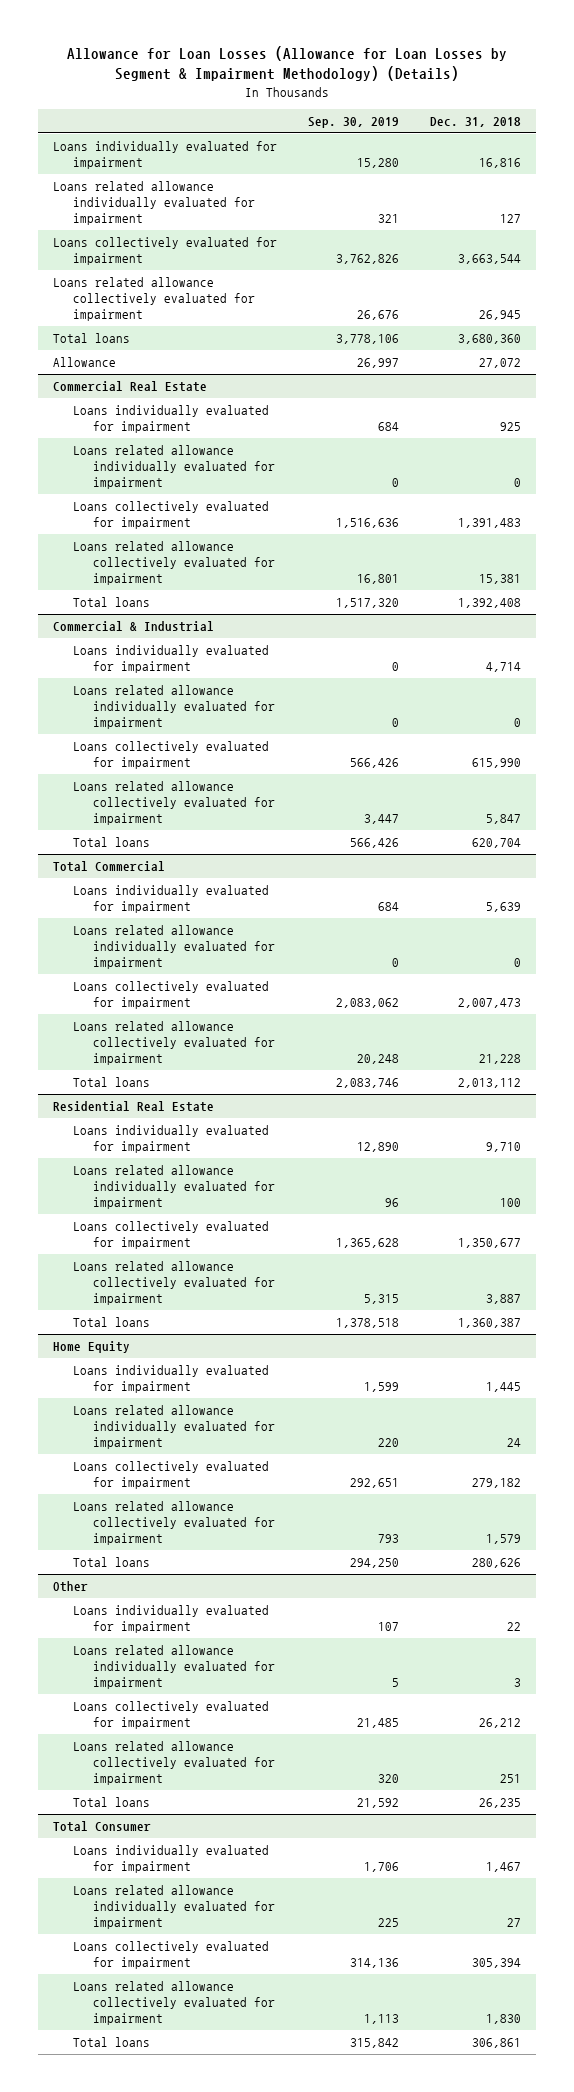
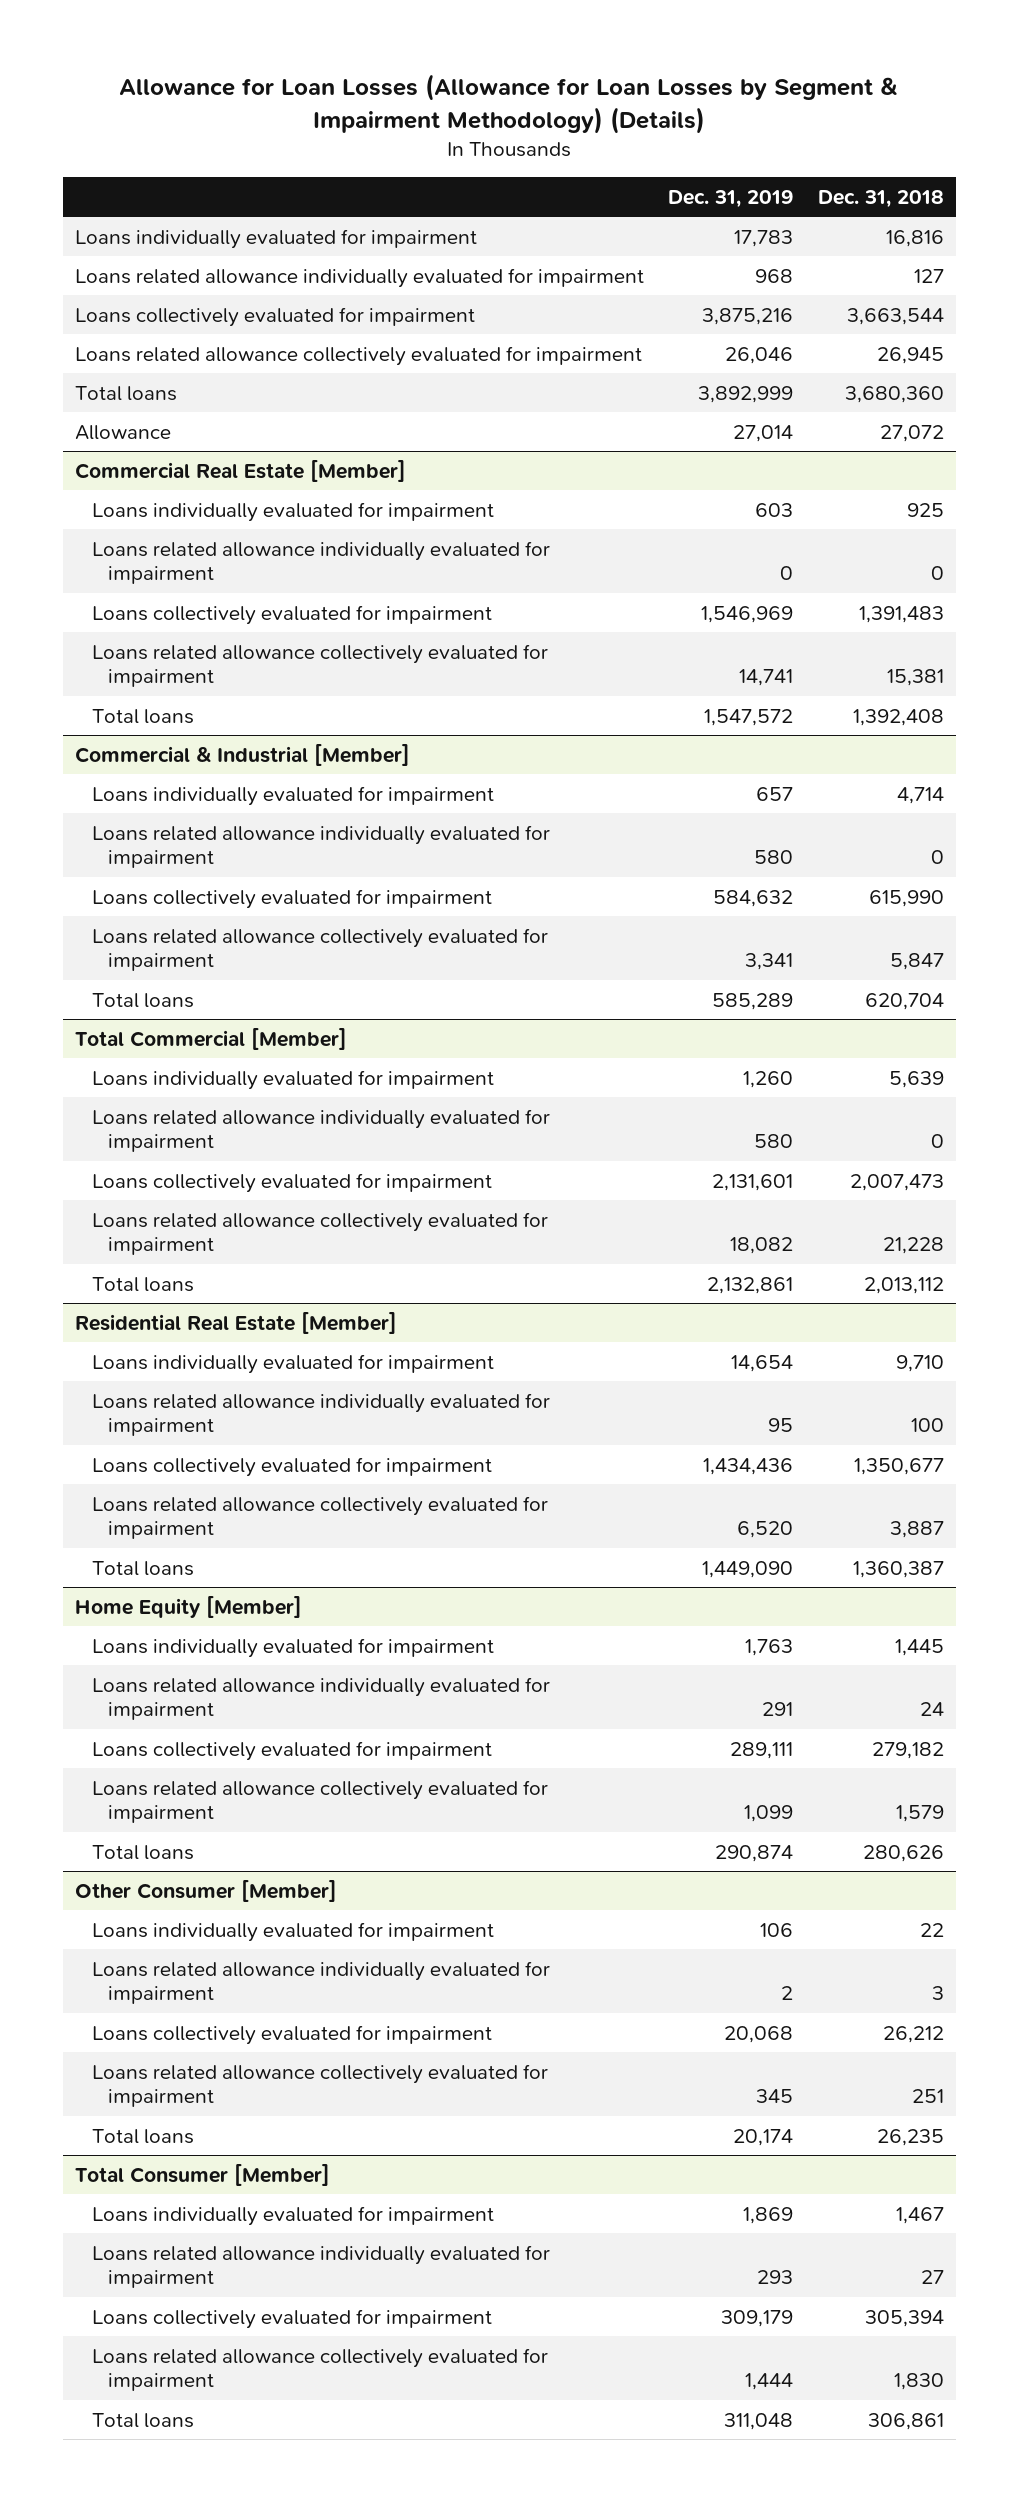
- | Sep. 30, 2019 | Dec. 31, 2018
+ | Dec. 31, 2019 | Dec. 31, 2018
- Commercial Real Estate
+ Commercial Real Estate [Member]
- Commercial & Industrial
+ Commercial & Industrial [Member]
- Total Commercial
+ Total Commercial [Member]
- Residential Real Estate
+ Residential Real Estate [Member]
- Home Equity
+ Home Equity [Member]
- Other
+ Other Consumer [Member]
- Total Consumer
+ Total Consumer [Member]

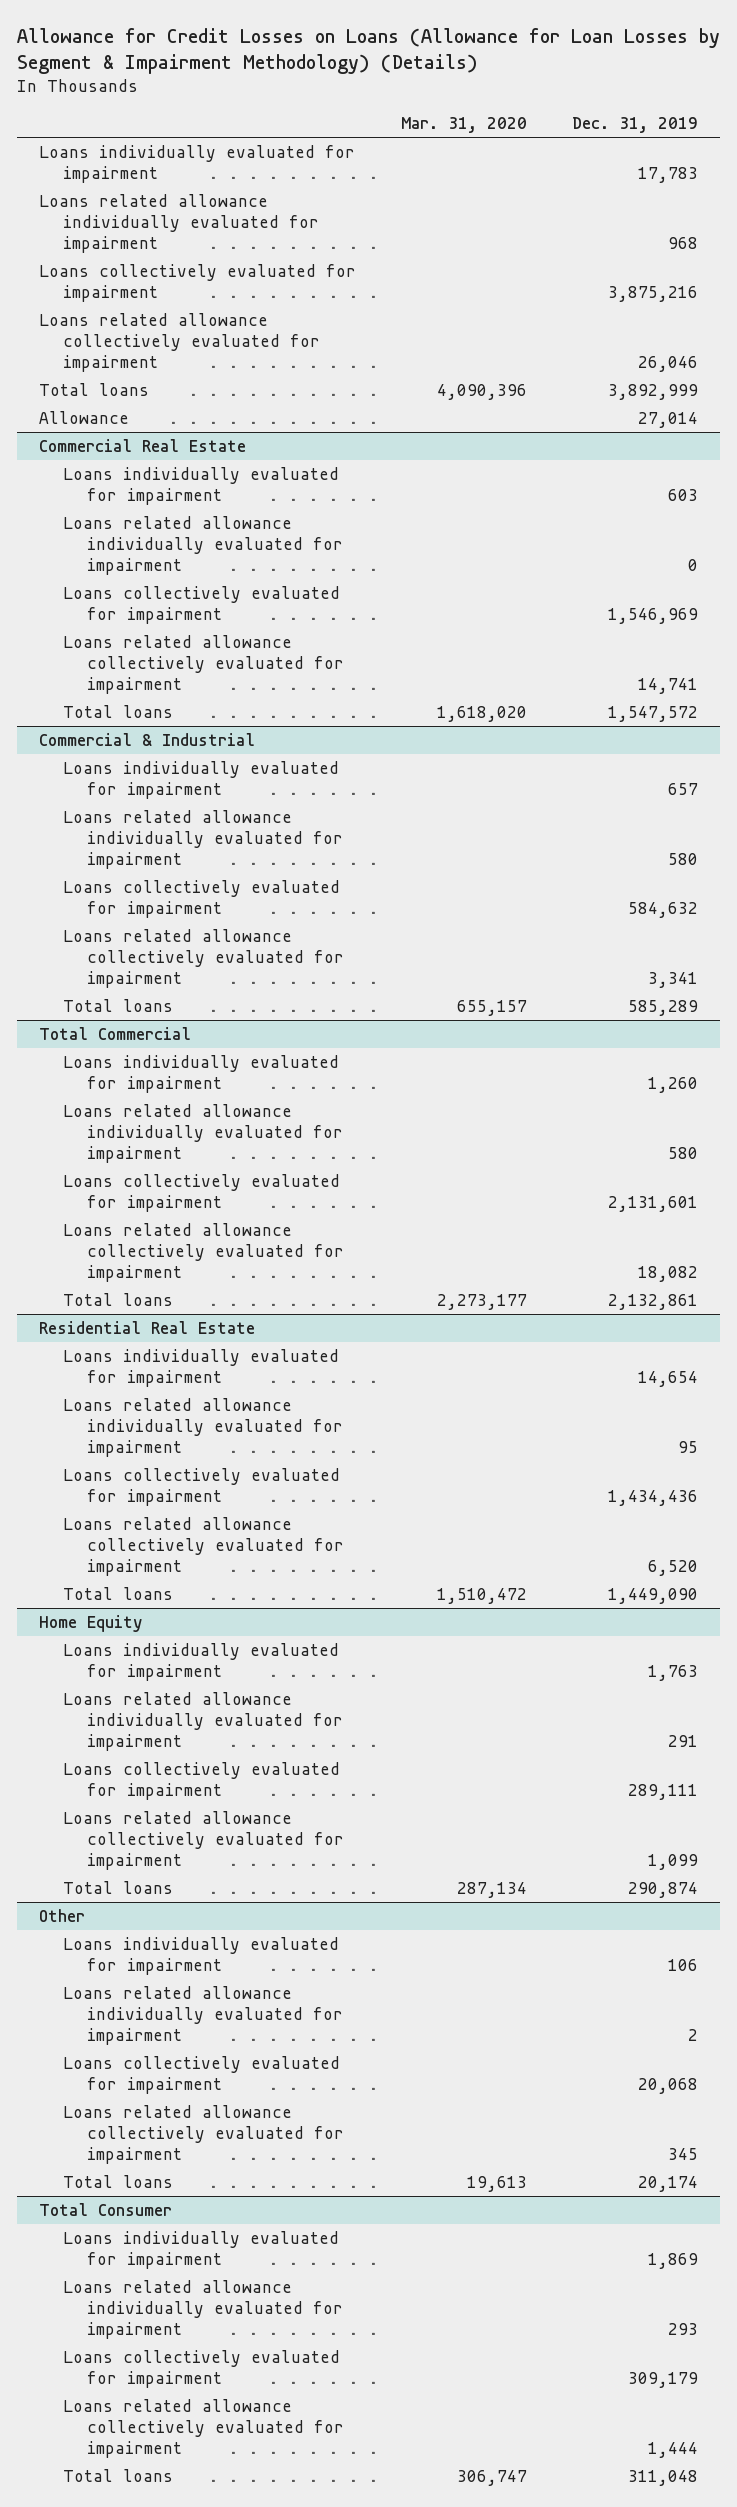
- Allowance for Loan Losses (Allowance for Loan Losses by Segment & Impairment Methodology) (Details)
+ Allowance for Credit Losses on Loans (Allowance for Loan Losses by Segment & Impairment Methodology) (Details)
- | Dec. 31, 2019 | Dec. 31, 2018
+ | Mar. 31, 2020 | Dec. 31, 2019
- Commercial Real Estate [Member]
+ Commercial Real Estate
- Commercial & Industrial [Member]
+ Commercial & Industrial
- Total Commercial [Member]
+ Total Commercial
- Residential Real Estate [Member]
+ Residential Real Estate
- Home Equity [Member]
+ Home Equity
- Other Consumer [Member]
+ Other
- Total Consumer [Member]
+ Total Consumer

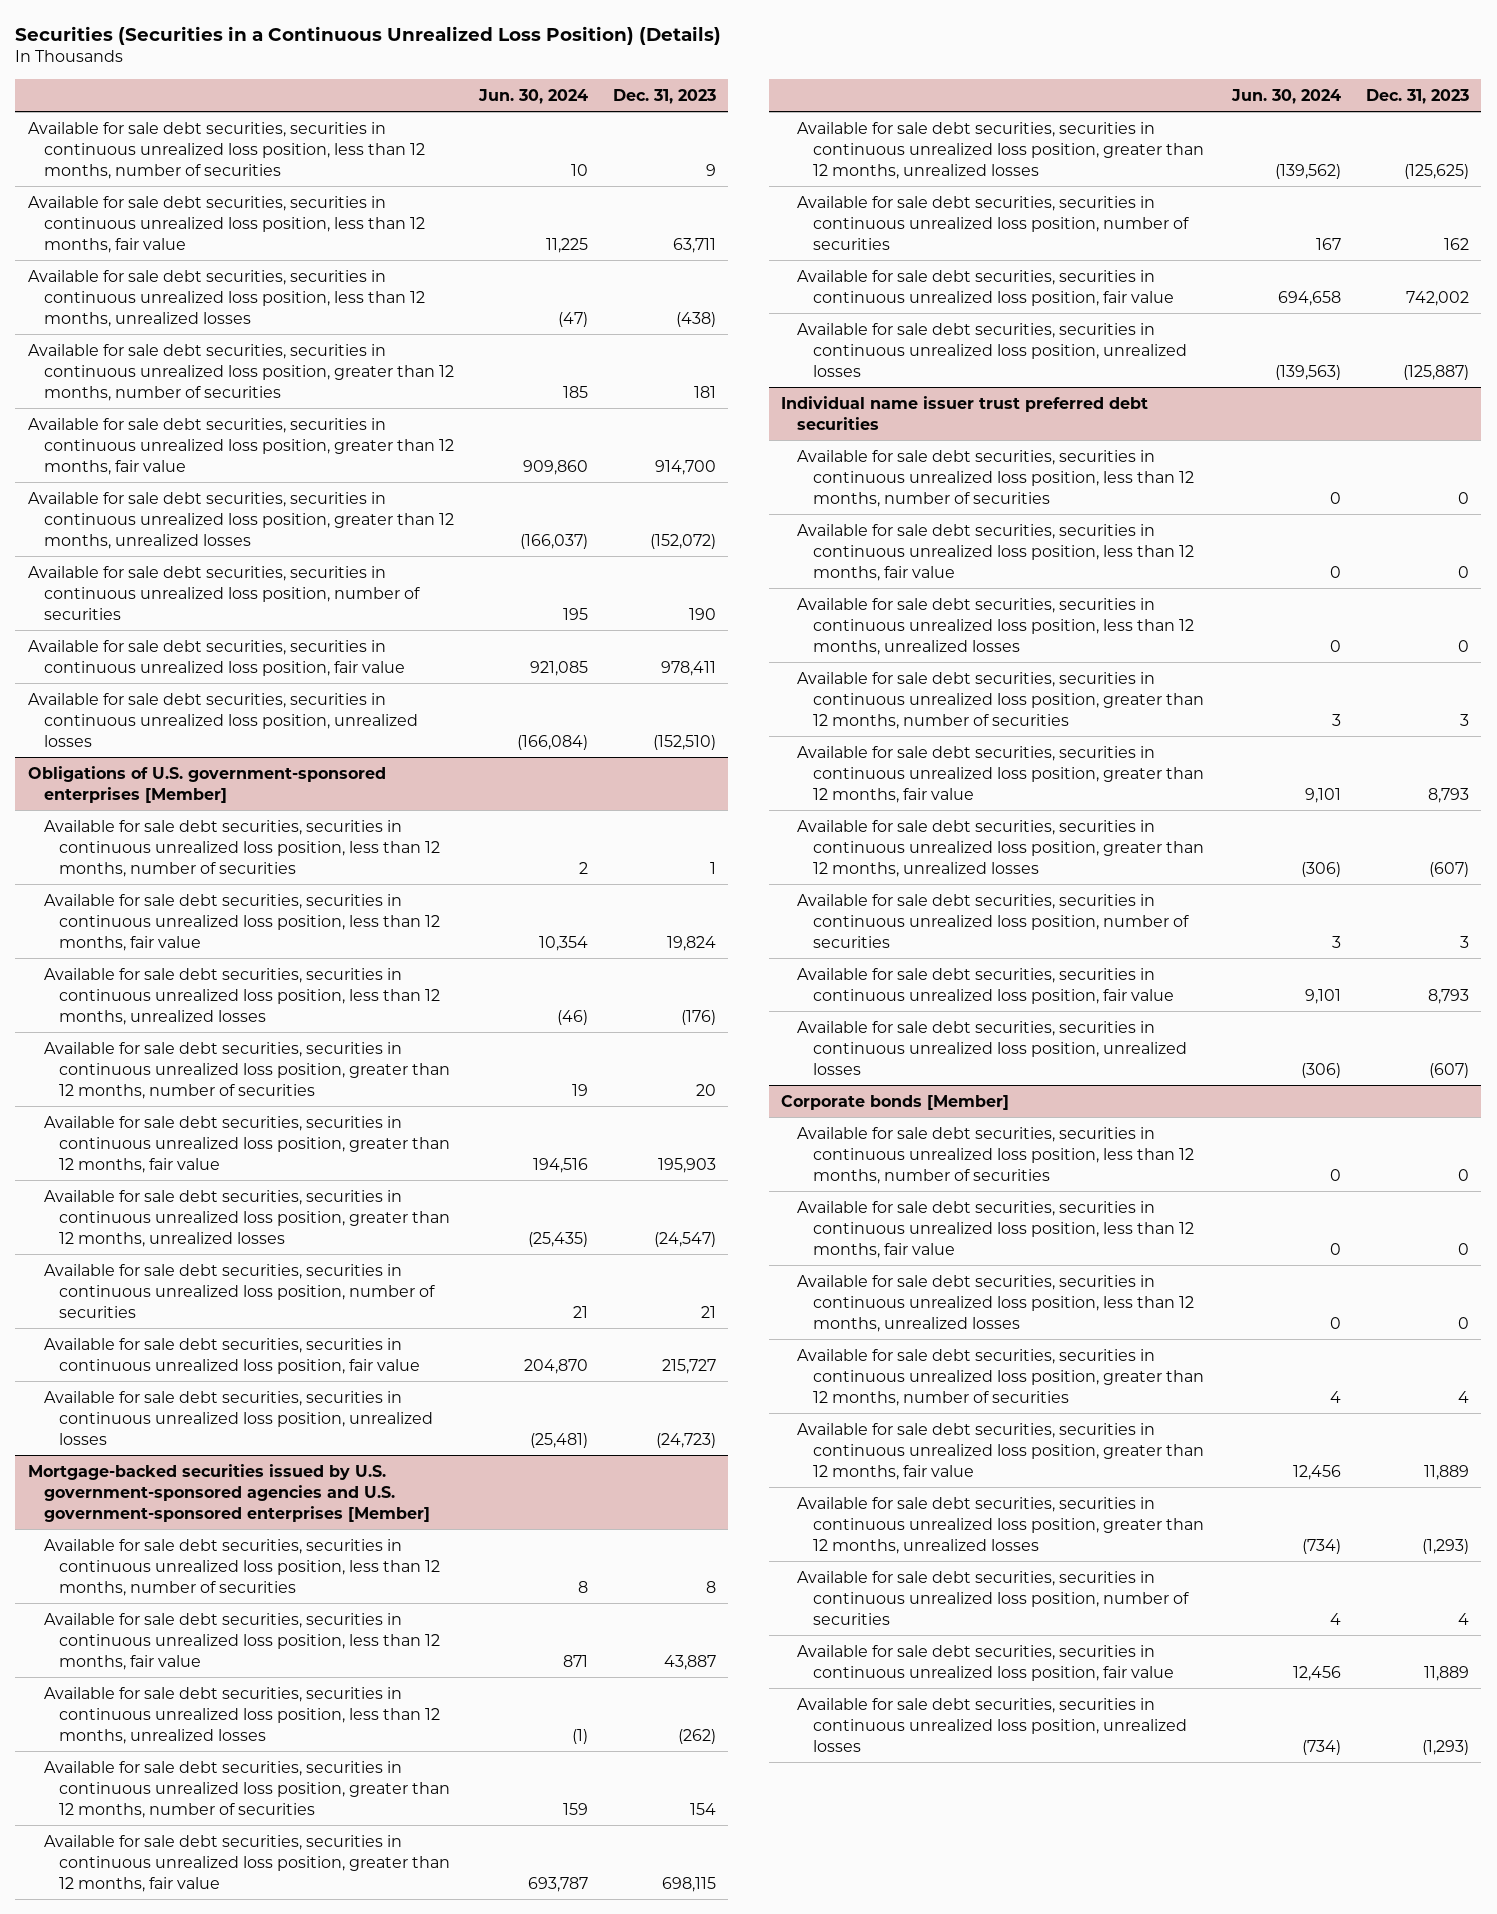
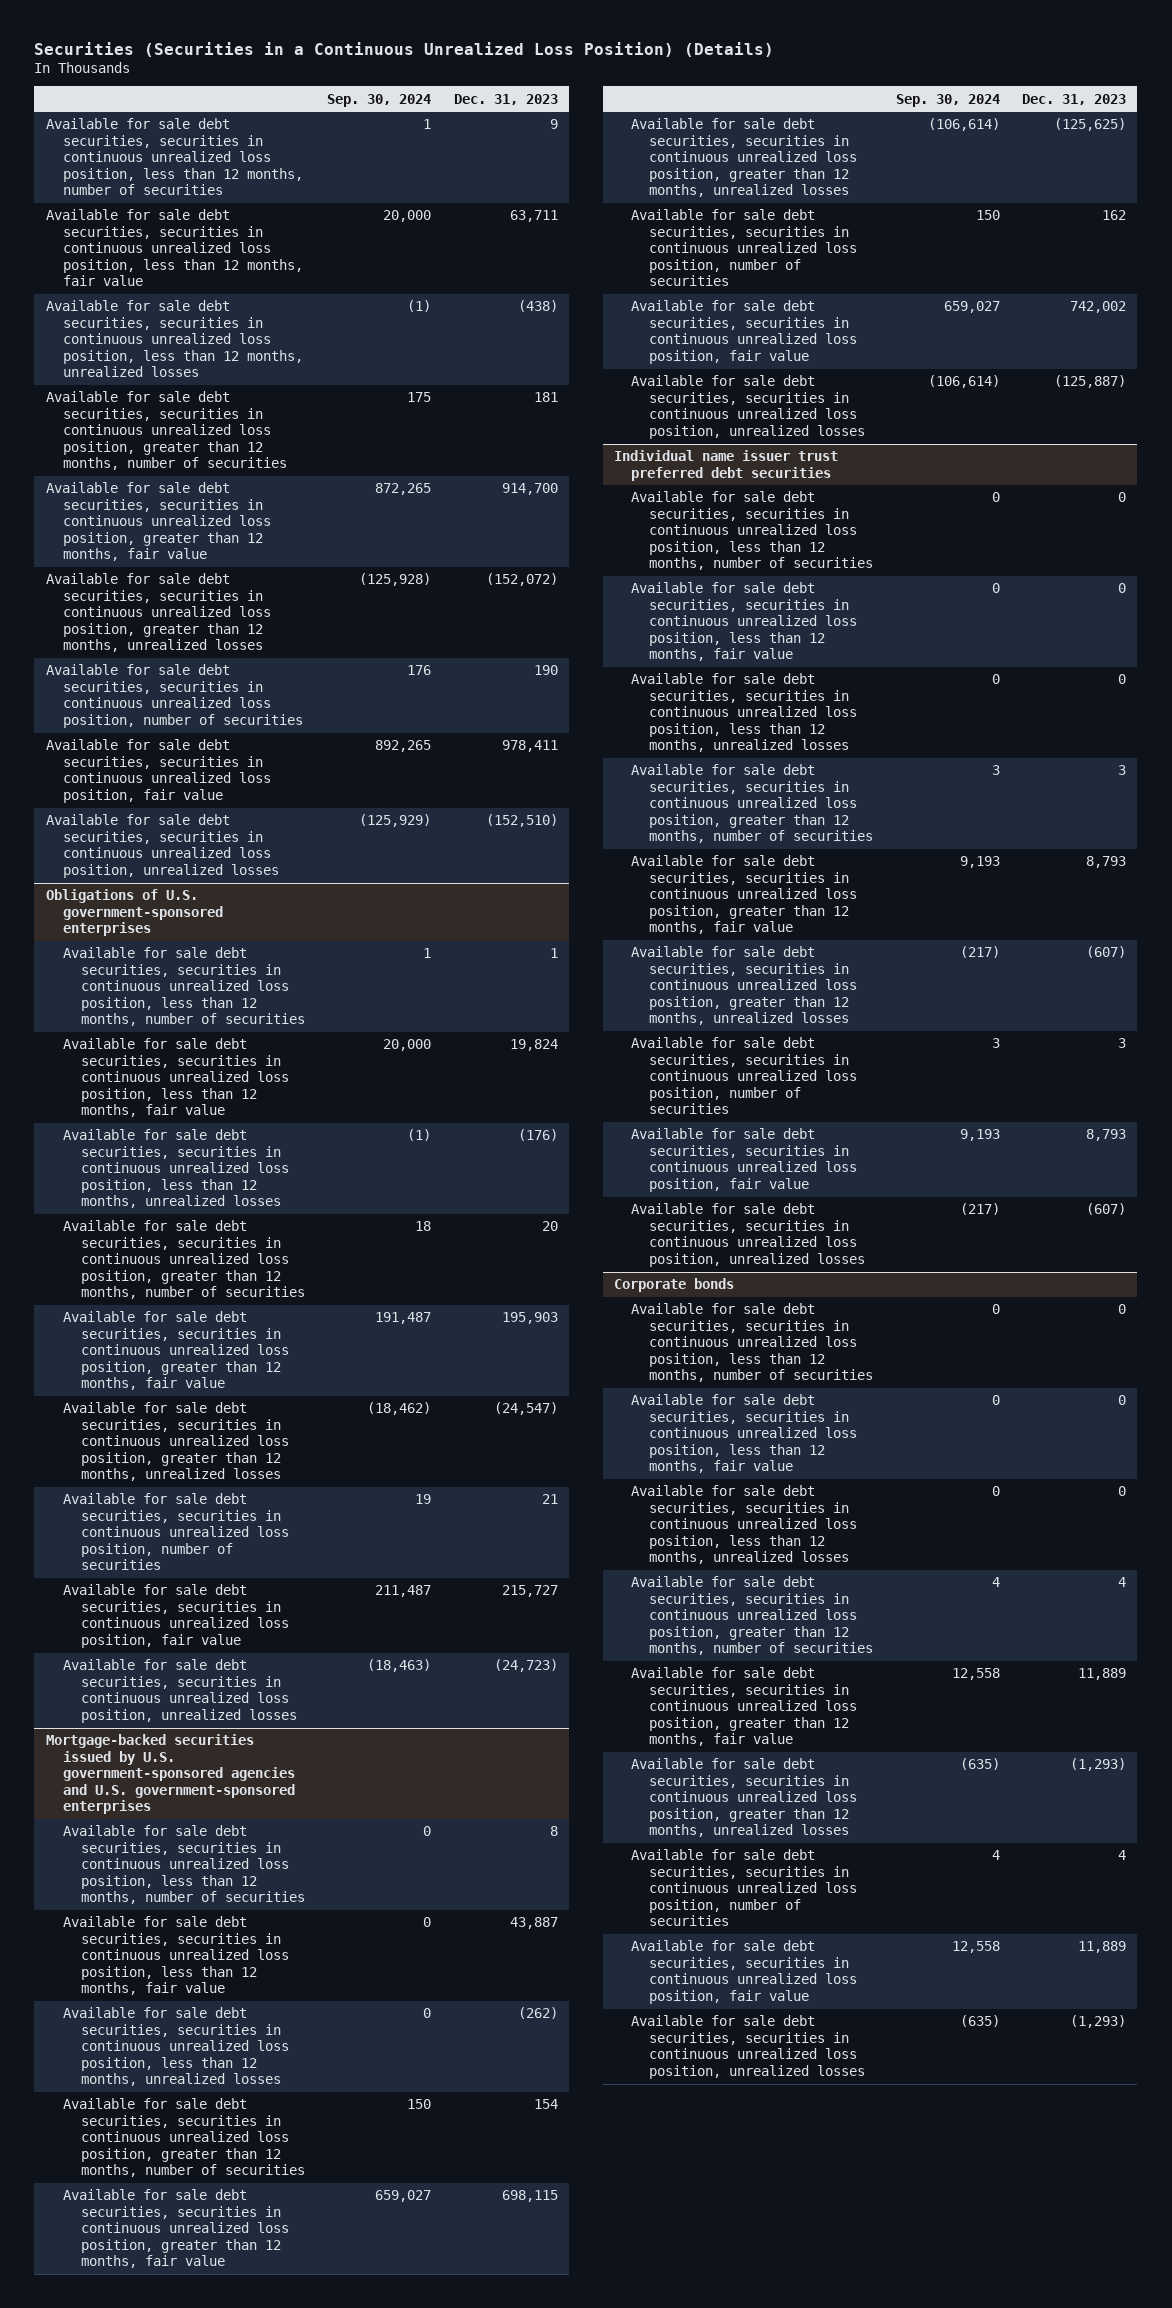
- | Jun. 30, 2024 | Dec. 31, 2023
+ | Sep. 30, 2024 | Dec. 31, 2023
- Obligations of U.S. government-sponsored enterprises [Member]
+ Obligations of U.S. government-sponsored enterprises
- Mortgage-backed securities issued by U.S. government-sponsored agencies and U.S. government-sponsored enterprises [Member]
+ Mortgage-backed securities issued by U.S. government-sponsored agencies and U.S. government-sponsored enterprises
- Corporate bonds [Member]
+ Corporate bonds

